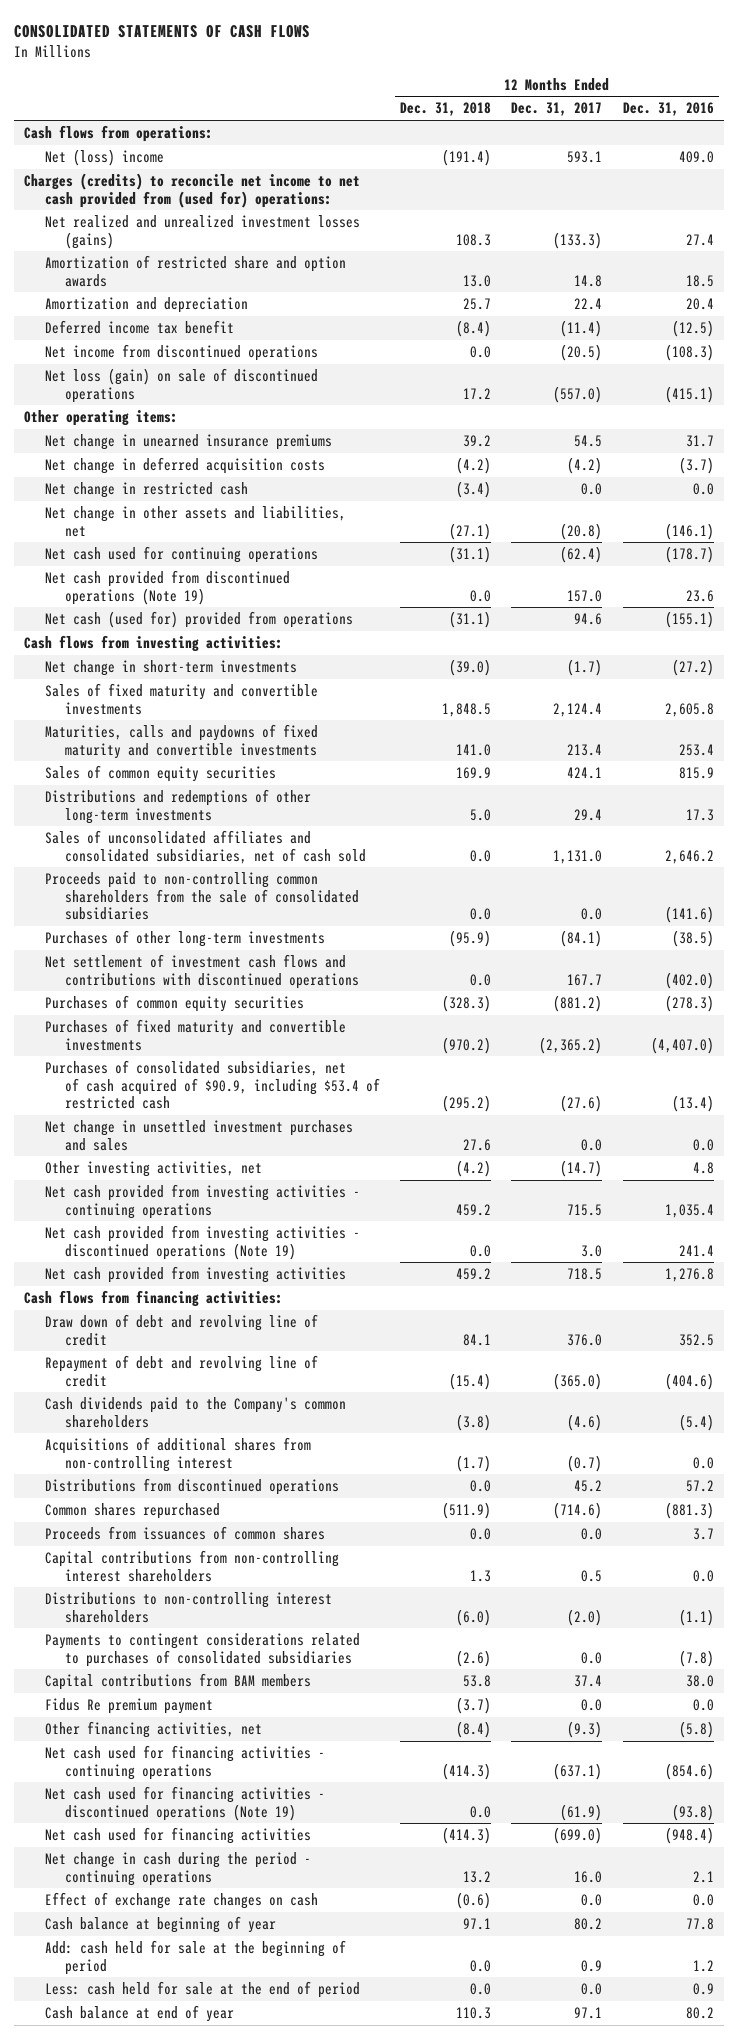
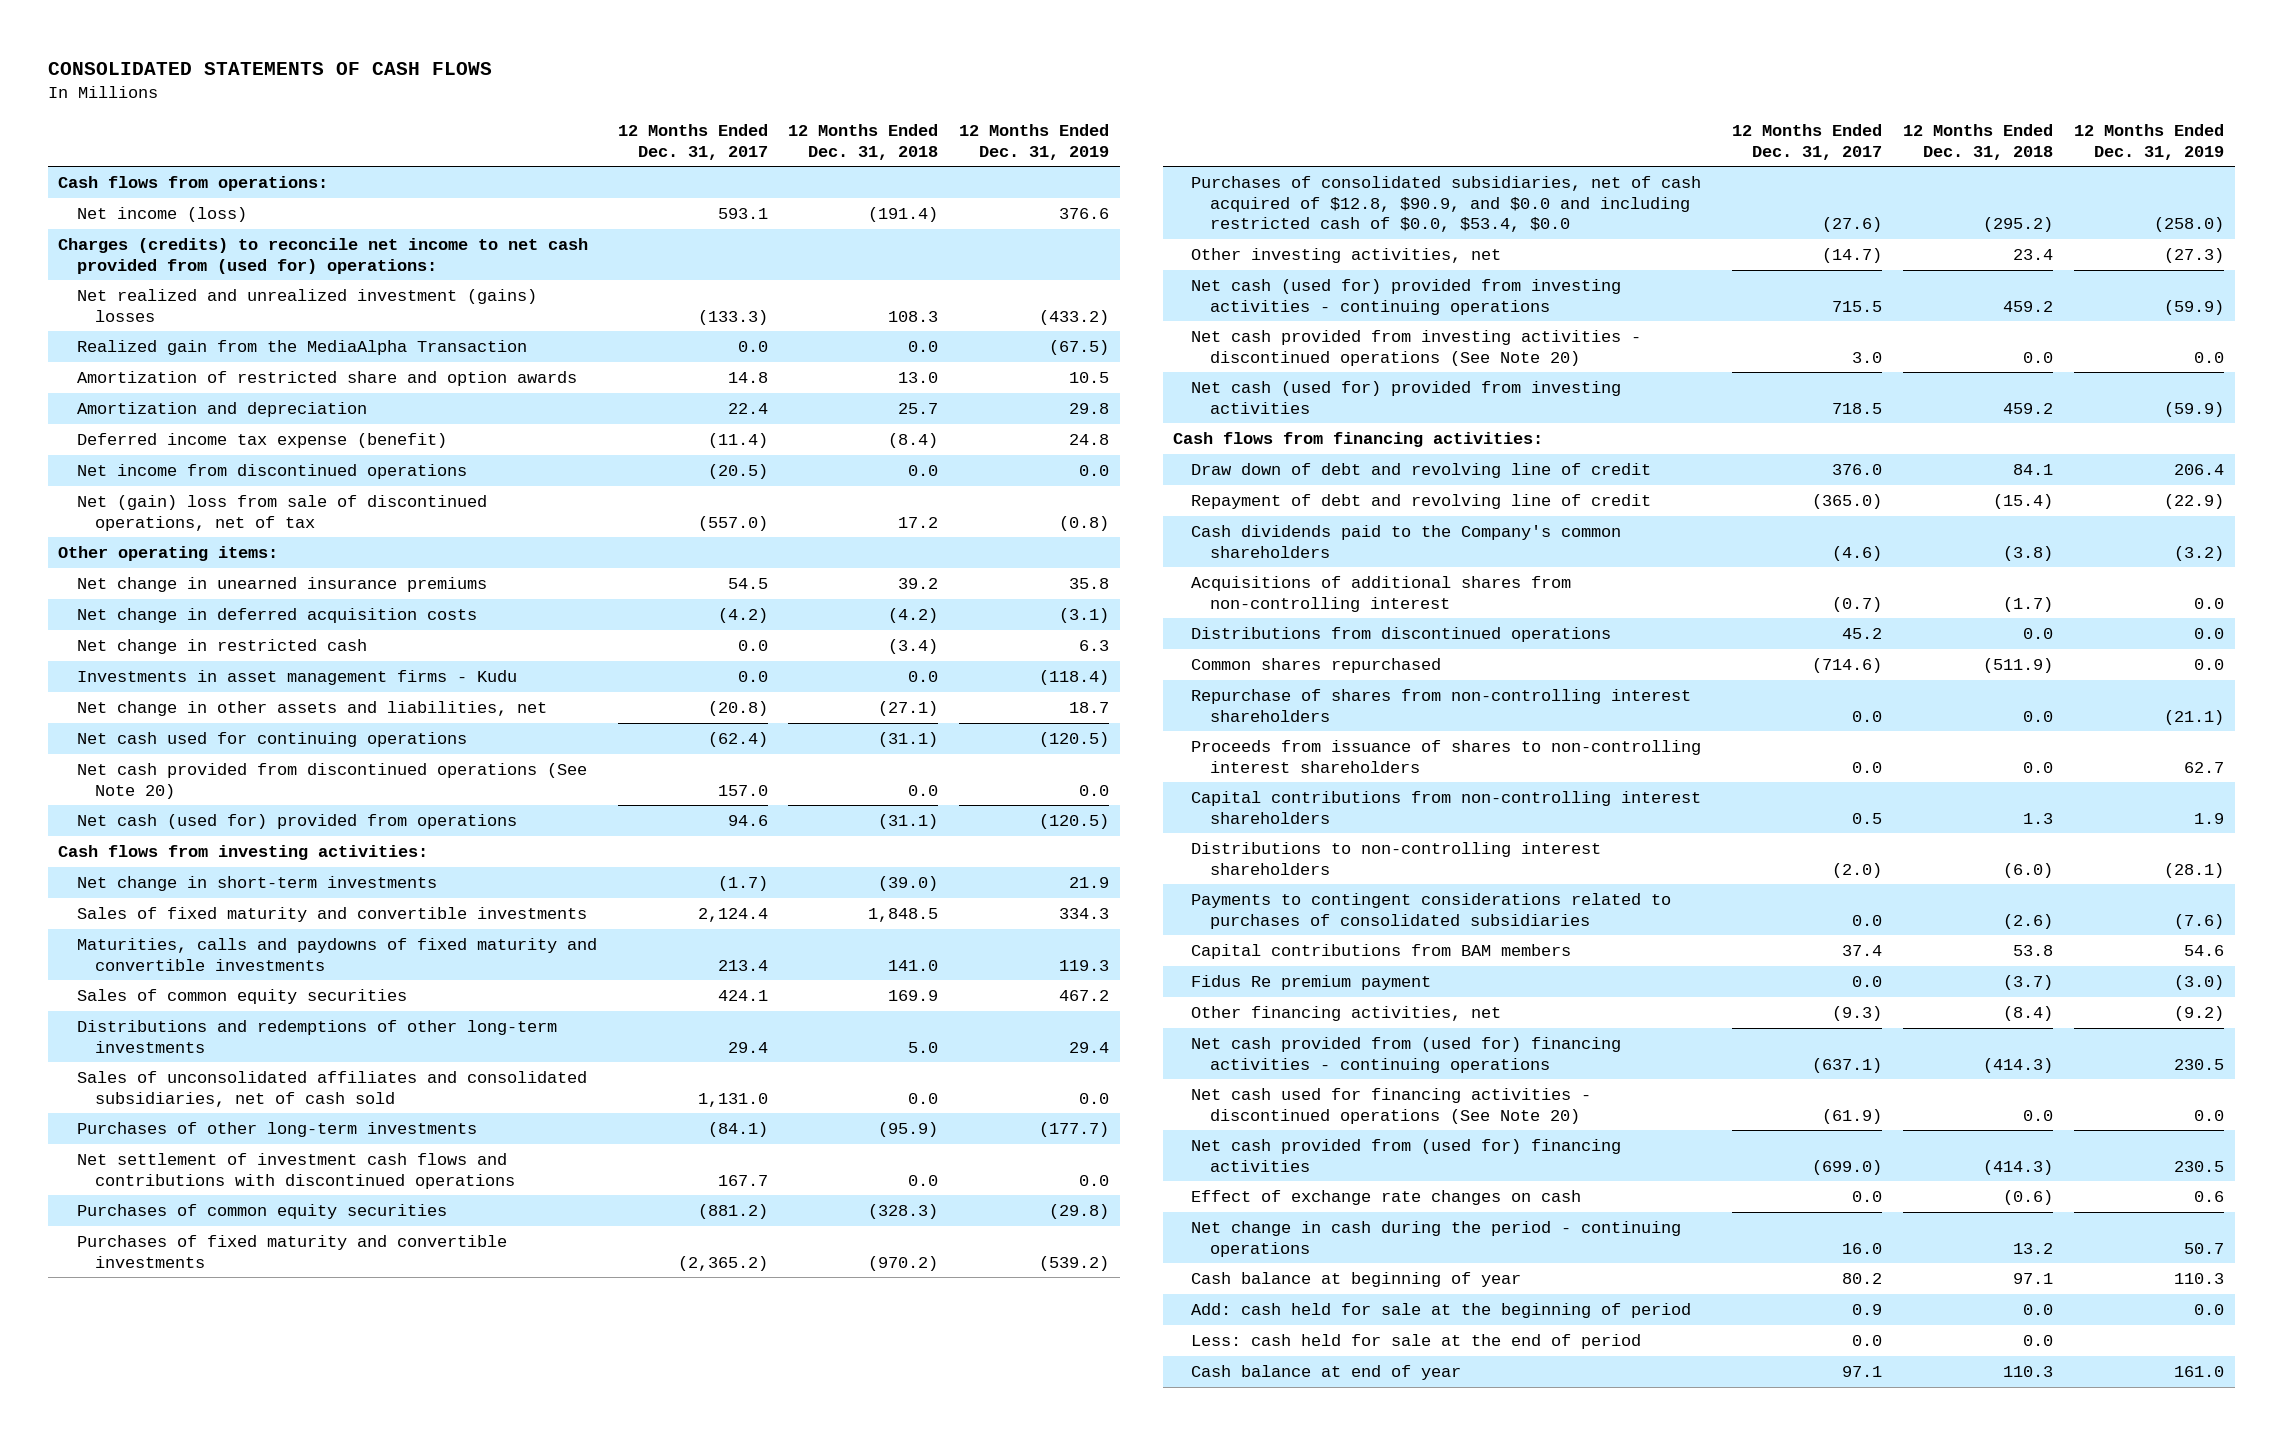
- | 12 Months Ended Dec. 31, 2018 | 12 Months Ended Dec. 31, 2017 | 12 Months Ended Dec. 31, 2016
+ | 12 Months Ended Dec. 31, 2017 | 12 Months Ended Dec. 31, 2018 | 12 Months Ended Dec. 31, 2019
- Net (loss) income | (191.4) | 593.1 | 409.0
+ Net income (loss) | 593.1 | (191.4) | 376.6
- Net realized and unrealized investment losses (gains) | 108.3 | (133.3) | 27.4
+ Net realized and unrealized investment (gains) losses | (133.3) | 108.3 | (433.2)
+ Realized gain from the MediaAlpha Transaction | 0.0 | 0.0 | (67.5)
- Deferred income tax benefit | (8.4) | (11.4) | (12.5)
+ Deferred income tax expense (benefit) | (11.4) | (8.4) | 24.8
- Net loss (gain) on sale of discontinued operations | 17.2 | (557.0) | (415.1)
+ Net (gain) loss from sale of discontinued operations, net of tax | (557.0) | 17.2 | (0.8)
+ Investments in asset management firms - Kudu | 0.0 | 0.0 | (118.4)
- Net cash provided from discontinued operations (Note 19) | 0.0 | 157.0 | 23.6
+ Net cash provided from discontinued operations (See Note 20) | 157.0 | 0.0 | 0.0
- Proceeds paid to non-controlling common shareholders from the sale of consolidated subsidiaries | 0.0 | 0.0 | (141.6)
- Purchases of consolidated subsidiaries, net of cash acquired of $90.9, including $53.4 of restricted cash | (295.2) | (27.6) | (13.4)
- Net change in unsettled investment purchases and sales | 27.6 | 0.0 | 0.0
- Other investing activities, net | (4.2) | (14.7) | 4.8
- Net cash provided from investing activities - continuing operations | 459.2 | 715.5 | 1,035.4
- Net cash provided from investing activities - discontinued operations (Note 19) | 0.0 | 3.0 | 241.4
- Net cash provided from investing activities | 459.2 | 718.5 | 1,276.8
+ Purchases of consolidated subsidiaries, net of cash acquired of $12.8, $90.9, and $0.0 and including restricted cash of $0.0, $53.4, $0.0 | (27.6) | (295.2) | (258.0)
+ Other investing activities, net | (14.7) | 23.4 | (27.3)
+ Net cash (used for) provided from investing activities - continuing operations | 715.5 | 459.2 | (59.9)
+ Net cash provided from investing activities - discontinued operations (See Note 20) | 3.0 | 0.0 | 0.0
+ Net cash (used for) provided from investing activities | 718.5 | 459.2 | (59.9)
- Proceeds from issuances of common shares | 0.0 | 0.0 | 3.7
+ Repurchase of shares from non-controlling interest shareholders | 0.0 | 0.0 | (21.1)
+ Proceeds from issuance of shares to non-controlling interest shareholders | 0.0 | 0.0 | 62.7
- Net cash used for financing activities - continuing operations | (414.3) | (637.1) | (854.6)
- Net cash used for financing activities - discontinued operations (Note 19) | 0.0 | (61.9) | (93.8)
- Net cash used for financing activities | (414.3) | (699.0) | (948.4)
+ Net cash provided from (used for) financing activities - continuing operations | (637.1) | (414.3) | 230.5
+ Net cash used for financing activities - discontinued operations (See Note 20) | (61.9) | 0.0 | 0.0
+ Net cash provided from (used for) financing activities | (699.0) | (414.3) | 230.5
moved down: Net change in cash during the period - continuing operations | 16.0 | 13.2 | 50.7

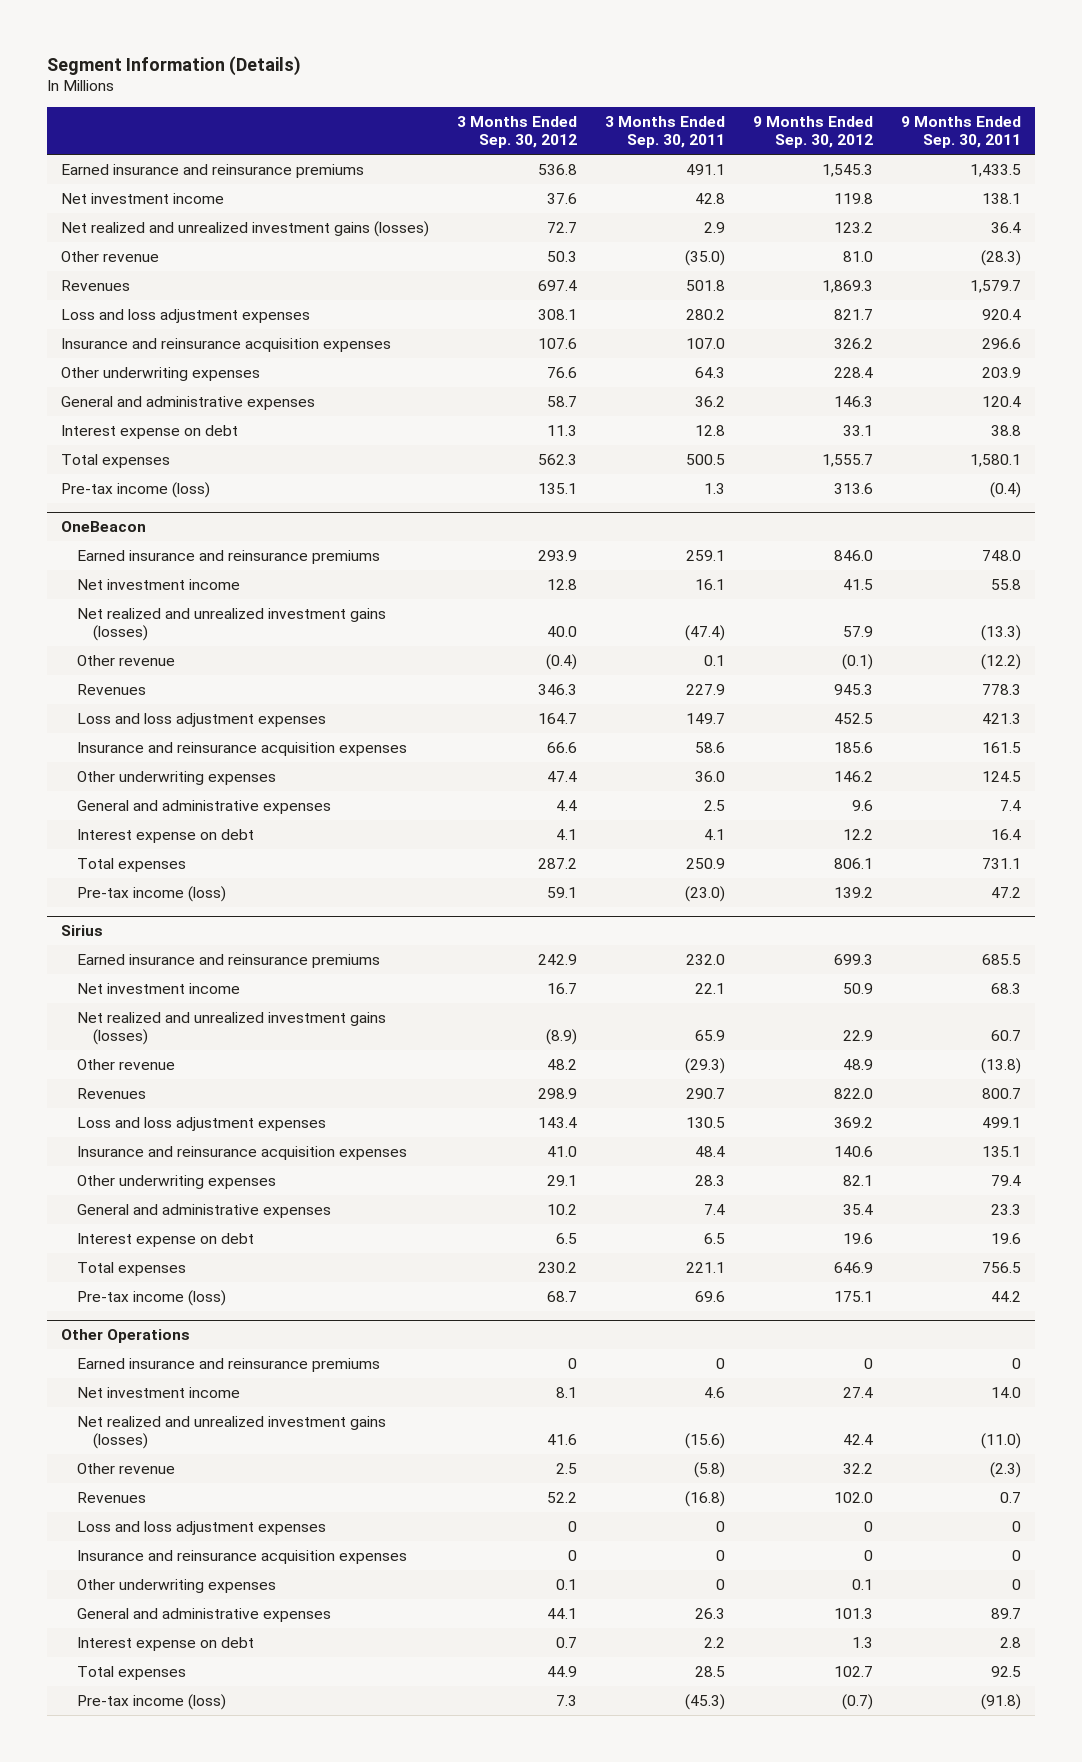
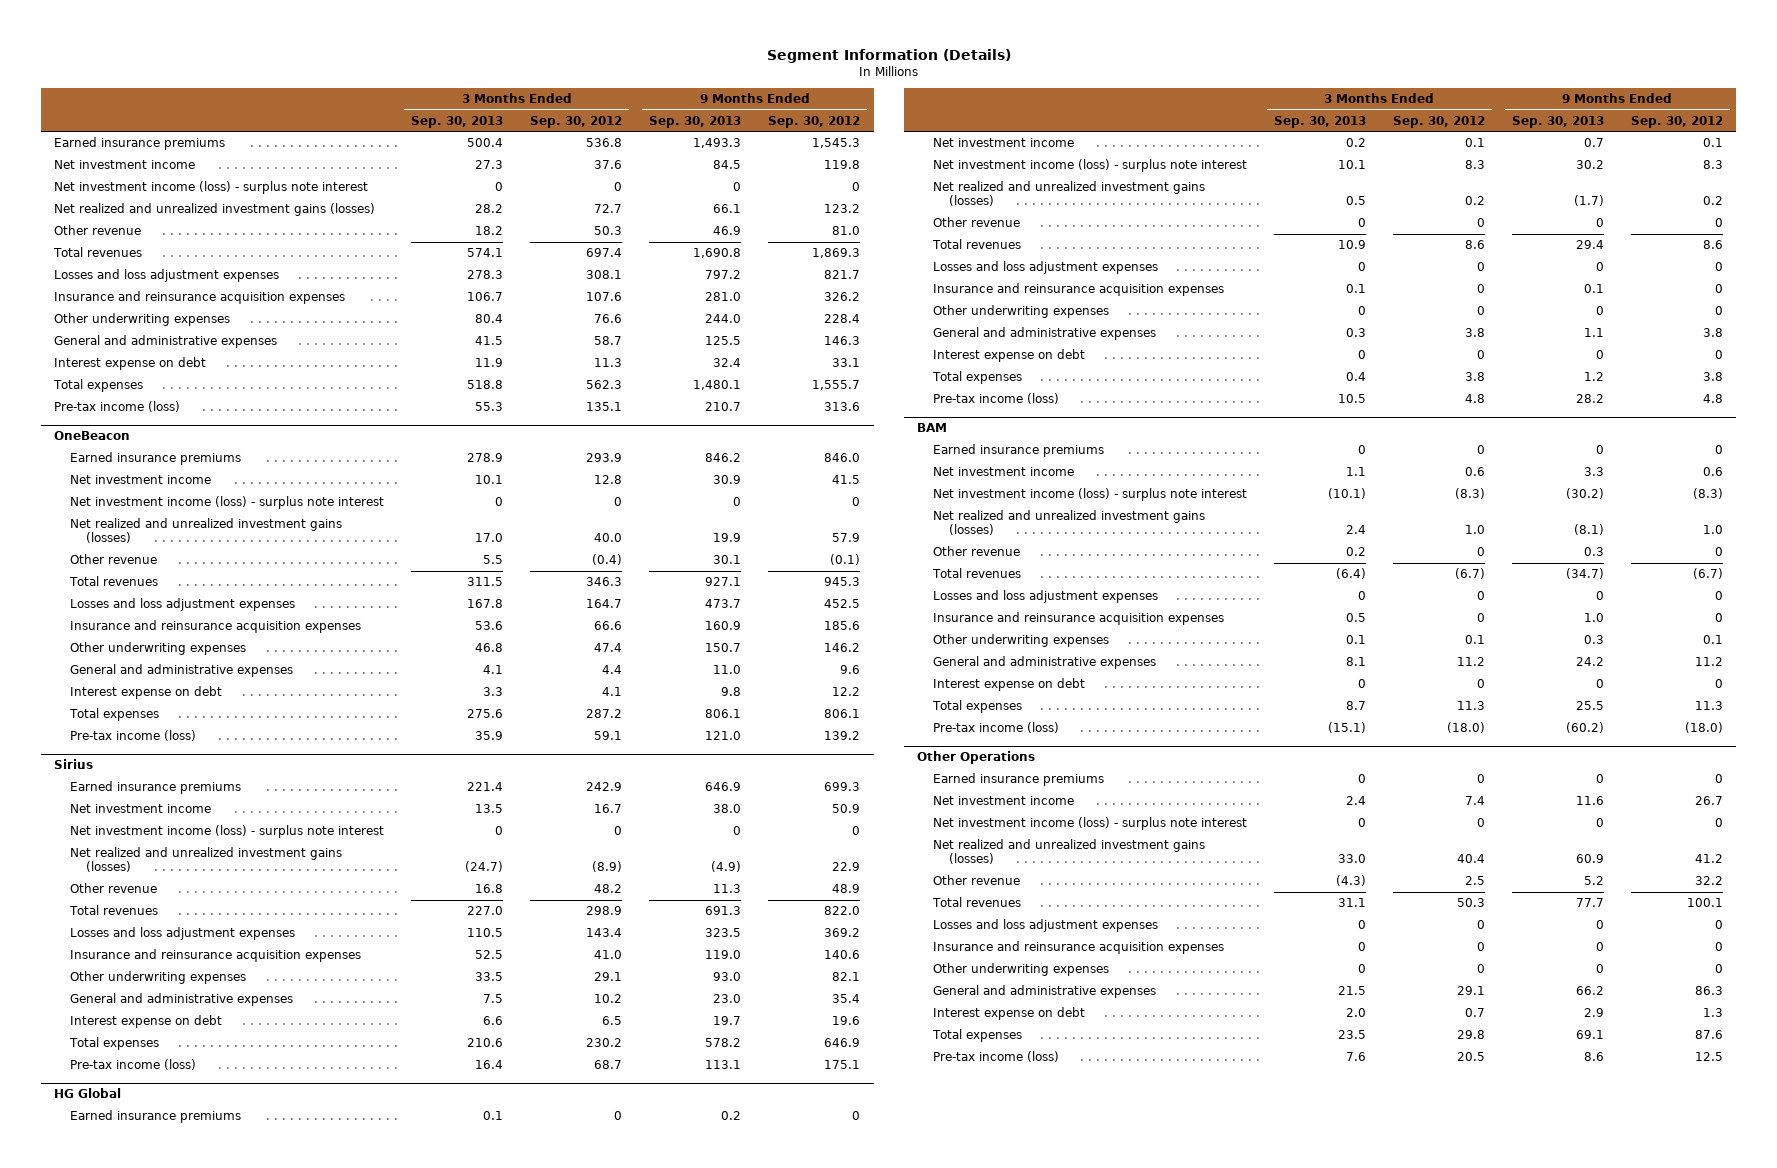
- | 3 Months Ended Sep. 30, 2012 | 3 Months Ended Sep. 30, 2011 | 9 Months Ended Sep. 30, 2012 | 9 Months Ended Sep. 30, 2011
+ | 3 Months Ended Sep. 30, 2013 | 3 Months Ended Sep. 30, 2012 | 9 Months Ended Sep. 30, 2013 | 9 Months Ended Sep. 30, 2012
- Earned insurance and reinsurance premiums | 536.8 | 491.1 | 1,545.3 | 1,433.5
+ Earned insurance premiums | 500.4 | 536.8 | 1,493.3 | 1,545.3
+ Net investment income (loss) - surplus note interest | 0 | 0 | 0 | 0
- Revenues | 697.4 | 501.8 | 1,869.3 | 1,579.7
- Loss and loss adjustment expenses | 308.1 | 280.2 | 821.7 | 920.4
+ Total revenues | 574.1 | 697.4 | 1,690.8 | 1,869.3
+ Losses and loss adjustment expenses | 278.3 | 308.1 | 797.2 | 821.7
@ OneBeacon
- Earned insurance and reinsurance premiums | 293.9 | 259.1 | 846.0 | 748.0
+ Earned insurance premiums | 278.9 | 293.9 | 846.2 | 846.0
+ Net investment income (loss) - surplus note interest | 0 | 0 | 0 | 0
- Revenues | 346.3 | 227.9 | 945.3 | 778.3
- Loss and loss adjustment expenses | 164.7 | 149.7 | 452.5 | 421.3
+ Total revenues | 311.5 | 346.3 | 927.1 | 945.3
+ Losses and loss adjustment expenses | 167.8 | 164.7 | 473.7 | 452.5
@ Sirius
- Earned insurance and reinsurance premiums | 242.9 | 232.0 | 699.3 | 685.5
+ Earned insurance premiums | 221.4 | 242.9 | 646.9 | 699.3
+ Net investment income (loss) - surplus note interest | 0 | 0 | 0 | 0
- Revenues | 298.9 | 290.7 | 822.0 | 800.7
- Loss and loss adjustment expenses | 143.4 | 130.5 | 369.2 | 499.1
+ Total revenues | 227.0 | 298.9 | 691.3 | 822.0
+ Losses and loss adjustment expenses | 110.5 | 143.4 | 323.5 | 369.2
+ HG Global
+ Earned insurance premiums | 0.1 | 0 | 0.2 | 0
+ Net investment income | 0.2 | 0.1 | 0.7 | 0.1
+ Net investment income (loss) - surplus note interest | 10.1 | 8.3 | 30.2 | 8.3
+ Net realized and unrealized investment gains (losses) | 0.5 | 0.2 | (1.7) | 0.2
+ Other revenue | 0 | 0 | 0 | 0
+ Total revenues | 10.9 | 8.6 | 29.4 | 8.6
+ Losses and loss adjustment expenses | 0 | 0 | 0 | 0
+ Insurance and reinsurance acquisition expenses | 0.1 | 0 | 0.1 | 0
+ Other underwriting expenses | 0 | 0 | 0 | 0
+ General and administrative expenses | 0.3 | 3.8 | 1.1 | 3.8
+ Interest expense on debt | 0 | 0 | 0 | 0
+ Total expenses | 0.4 | 3.8 | 1.2 | 3.8
+ Pre-tax income (loss) | 10.5 | 4.8 | 28.2 | 4.8
+ BAM
+ Earned insurance premiums | 0 | 0 | 0 | 0
+ Net investment income | 1.1 | 0.6 | 3.3 | 0.6
+ Net investment income (loss) - surplus note interest | (10.1) | (8.3) | (30.2) | (8.3)
+ Net realized and unrealized investment gains (losses) | 2.4 | 1.0 | (8.1) | 1.0
+ Other revenue | 0.2 | 0 | 0.3 | 0
+ Total revenues | (6.4) | (6.7) | (34.7) | (6.7)
+ Losses and loss adjustment expenses | 0 | 0 | 0 | 0
+ Insurance and reinsurance acquisition expenses | 0.5 | 0 | 1.0 | 0
+ Other underwriting expenses | 0.1 | 0.1 | 0.3 | 0.1
+ General and administrative expenses | 8.1 | 11.2 | 24.2 | 11.2
+ Interest expense on debt | 0 | 0 | 0 | 0
+ Total expenses | 8.7 | 11.3 | 25.5 | 11.3
+ Pre-tax income (loss) | (15.1) | (18.0) | (60.2) | (18.0)
@ Other Operations
- Earned insurance and reinsurance premiums | 0 | 0 | 0 | 0
- Net investment income | 8.1 | 4.6 | 27.4 | 14.0
- Net realized and unrealized investment gains (losses) | 41.6 | (15.6) | 42.4 | (11.0)
+ Earned insurance premiums | 0 | 0 | 0 | 0
+ Net investment income | 2.4 | 7.4 | 11.6 | 26.7
+ Net investment income (loss) - surplus note interest | 0 | 0 | 0 | 0
+ Net realized and unrealized investment gains (losses) | 33.0 | 40.4 | 60.9 | 41.2
- Revenues | 52.2 | (16.8) | 102.0 | 0.7
- Loss and loss adjustment expenses | 0 | 0 | 0 | 0
+ Total revenues | 31.1 | 50.3 | 77.7 | 100.1
+ Losses and loss adjustment expenses | 0 | 0 | 0 | 0
- Other underwriting expenses | 0.1 | 0 | 0.1 | 0
- General and administrative expenses | 44.1 | 26.3 | 101.3 | 89.7
+ Other underwriting expenses | 0 | 0 | 0 | 0
+ General and administrative expenses | 21.5 | 29.1 | 66.2 | 86.3
- Total expenses | 44.9 | 28.5 | 102.7 | 92.5
- Pre-tax income (loss) | 7.3 | (45.3) | (0.7) | (91.8)
+ Total expenses | 23.5 | 29.8 | 69.1 | 87.6
+ Pre-tax income (loss) | 7.6 | 20.5 | 8.6 | 12.5

